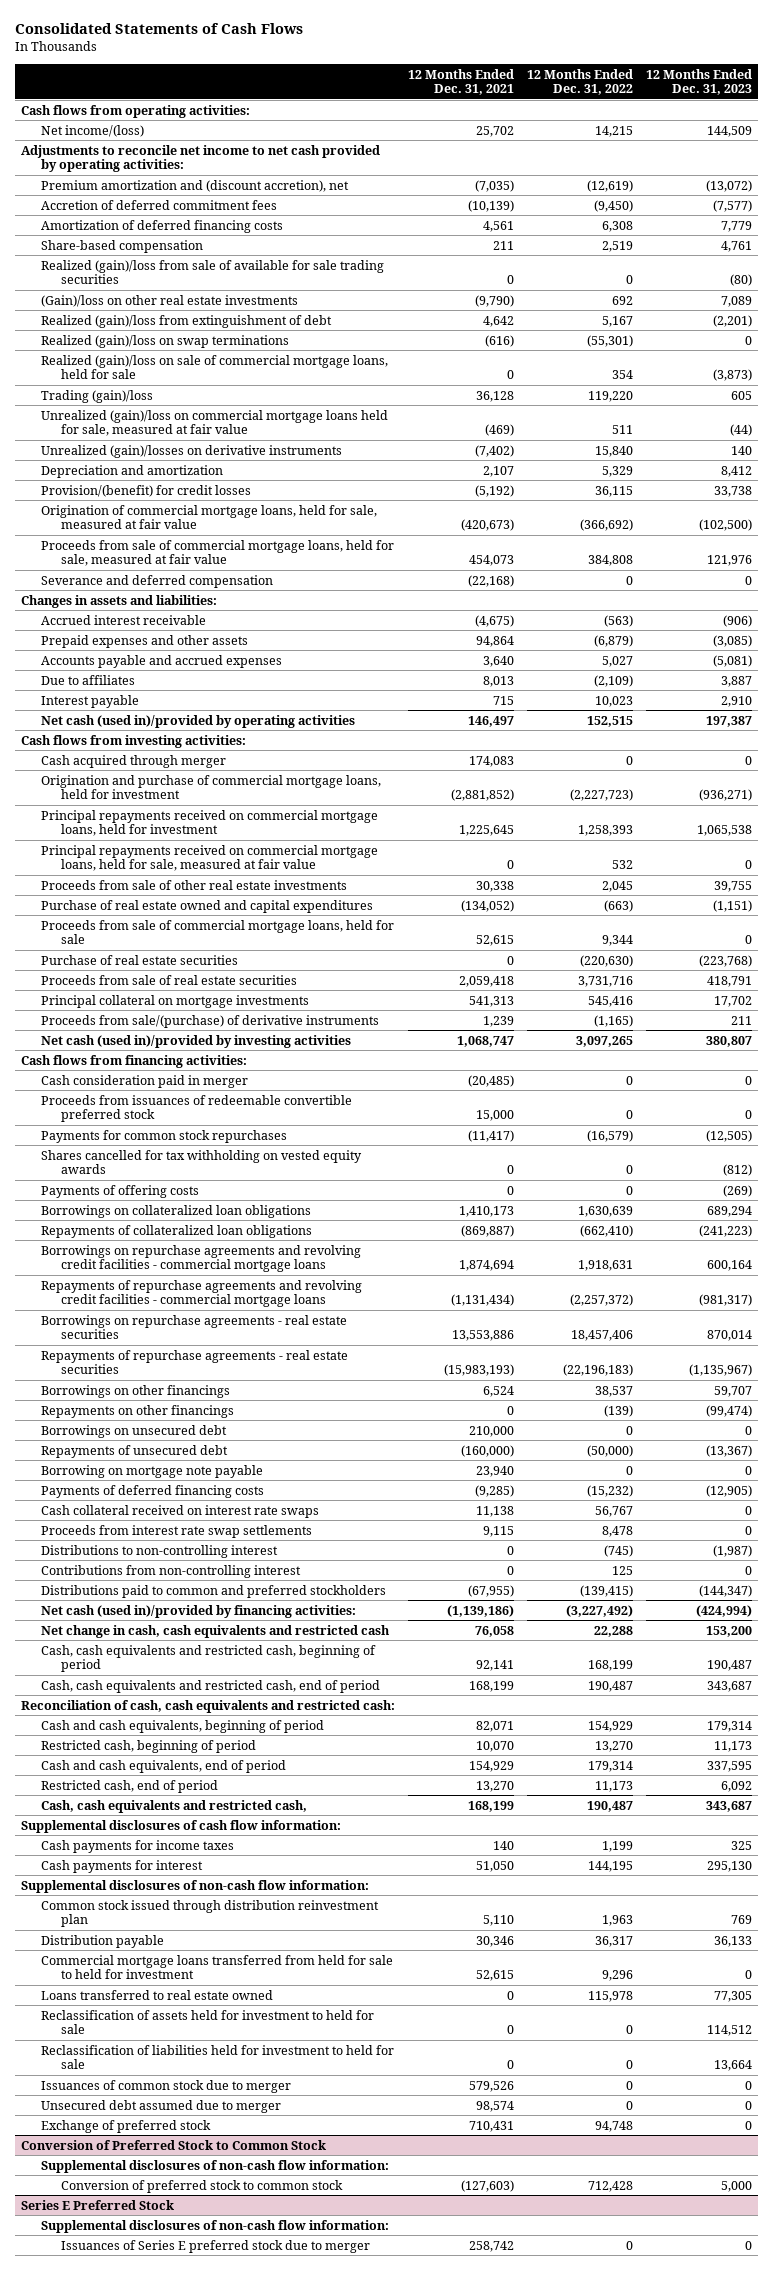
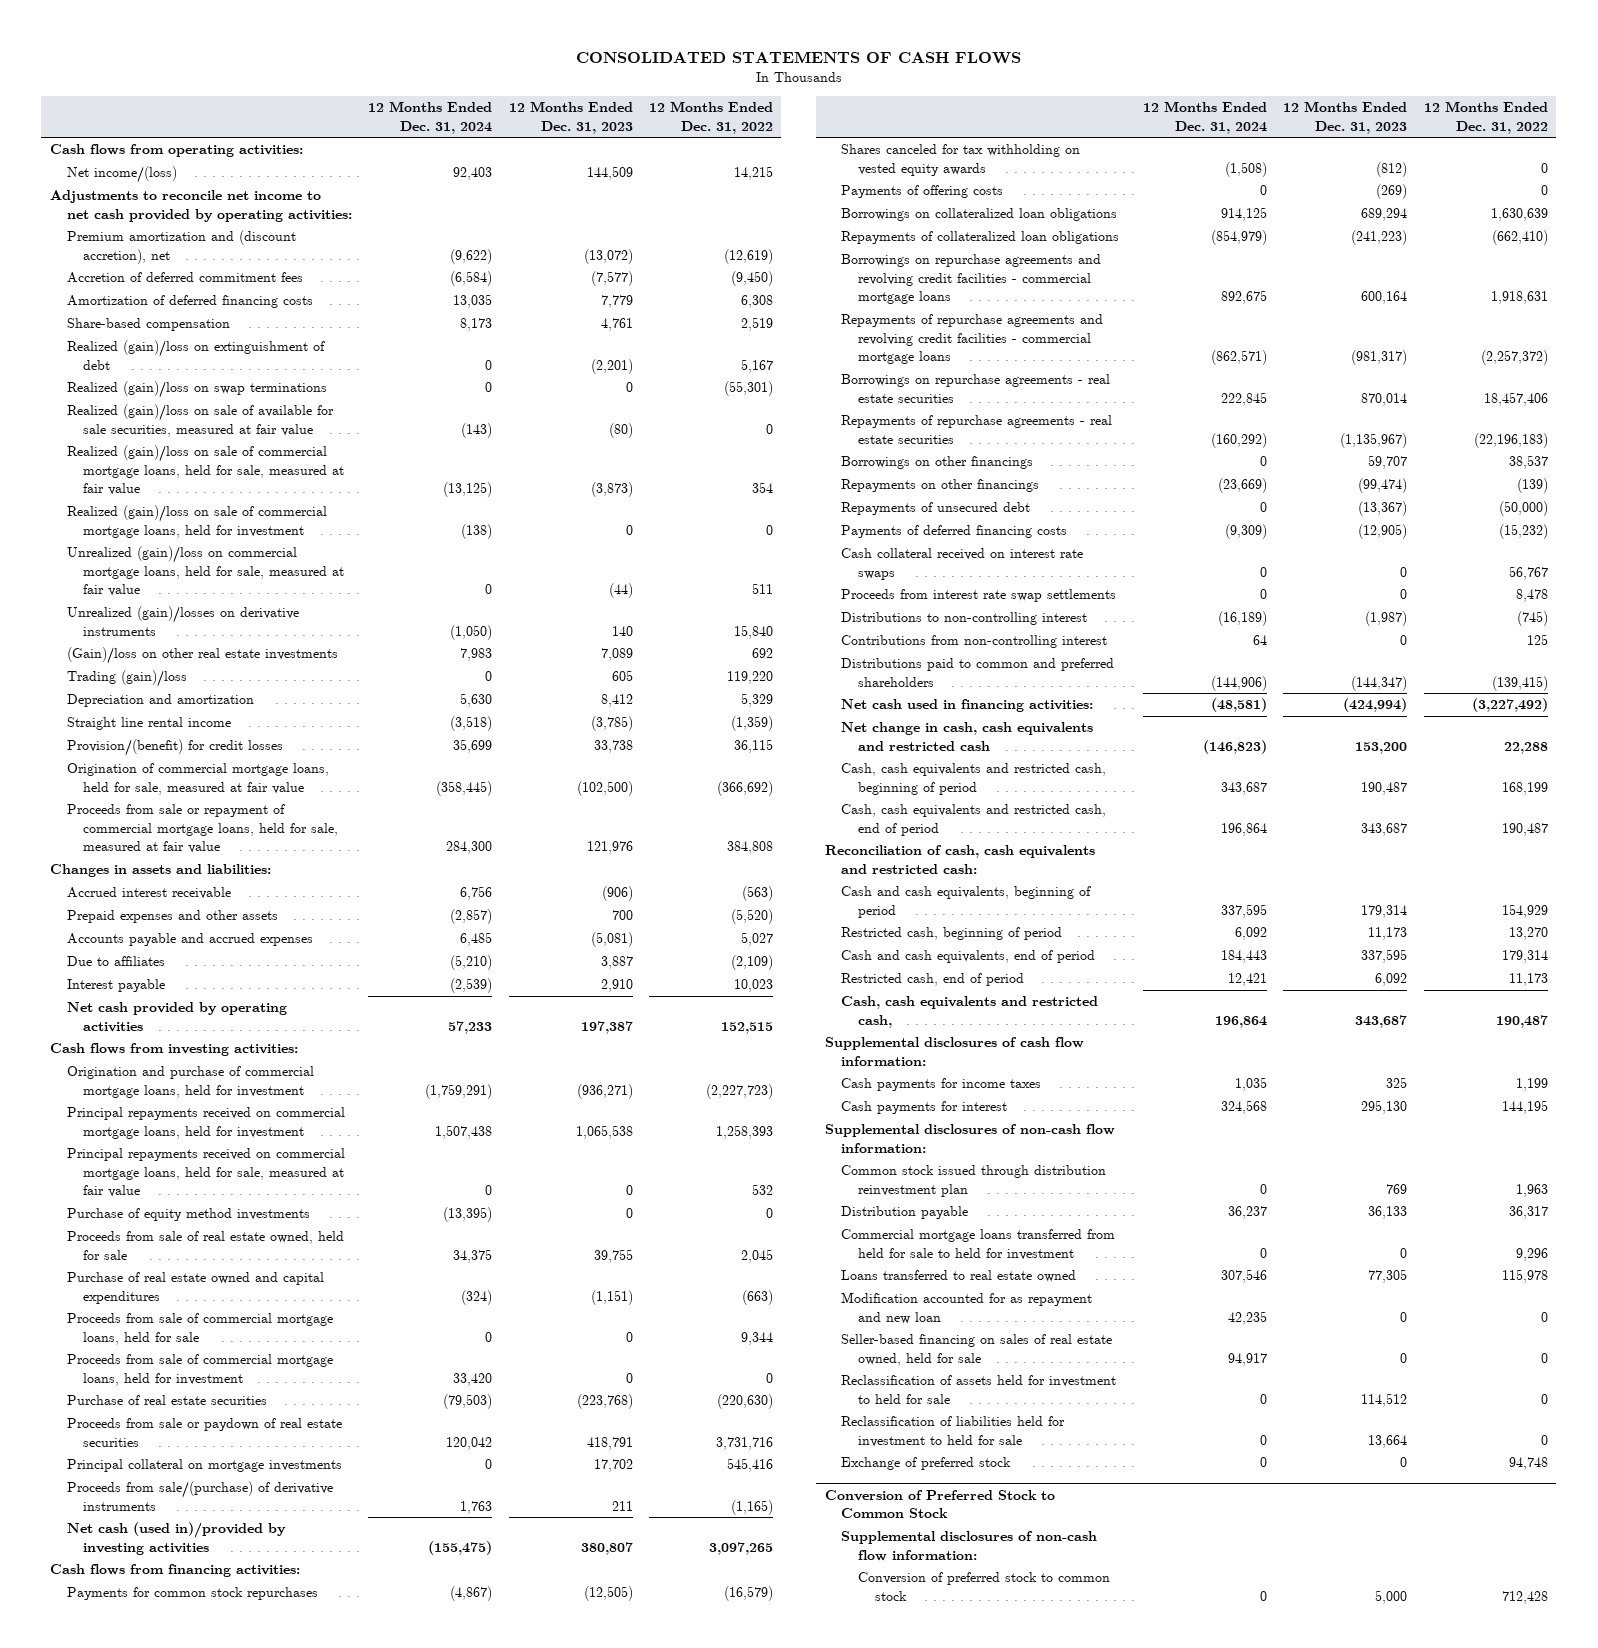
- Consolidated Statements of Cash Flows
+ CONSOLIDATED STATEMENTS OF CASH FLOWS
- | 12 Months Ended Dec. 31, 2021 | 12 Months Ended Dec. 31, 2022 | 12 Months Ended Dec. 31, 2023
+ | 12 Months Ended Dec. 31, 2024 | 12 Months Ended Dec. 31, 2023 | 12 Months Ended Dec. 31, 2022
- Realized (gain)/loss from sale of available for sale trading securities | 0 | 0 | (80)
- Realized (gain)/loss from extinguishment of debt | 4,642 | 5,167 | (2,201)
+ Realized (gain)/loss on extinguishment of debt | 0 | (2,201) | 5,167
- Realized (gain)/loss on sale of commercial mortgage loans, held for sale | 0 | 354 | (3,873)
- Unrealized (gain)/loss on commercial mortgage loans held for sale, measured at fair value | (469) | 511 | (44)
+ Realized (gain)/loss on sale of available for sale securities, measured at fair value | (143) | (80) | 0
+ Realized (gain)/loss on sale of commercial mortgage loans, held for sale, measured at fair value | (13,125) | (3,873) | 354
+ Realized (gain)/loss on sale of commercial mortgage loans, held for investment | (138) | 0 | 0
+ Unrealized (gain)/loss on commercial mortgage loans, held for sale, measured at fair value | 0 | (44) | 511
moved down: (Gain)/loss on other real estate investments | 7,983 | 7,089 | 692
moved down: Trading (gain)/loss | 0 | 605 | 119,220
+ Straight line rental income | (3,518) | (3,785) | (1,359)
- Proceeds from sale of commercial mortgage loans, held for sale, measured at fair value | 454,073 | 384,808 | 121,976
- Severance and deferred compensation | (22,168) | 0 | 0
+ Proceeds from sale or repayment of commercial mortgage loans, held for sale, measured at fair value | 284,300 | 121,976 | 384,808
- Prepaid expenses and other assets | 94,864 | (6,879) | (3,085)
+ Prepaid expenses and other assets | (2,857) | 700 | (5,520)
- Net cash (used in)/provided by operating activities | 146,497 | 152,515 | 197,387
+ Net cash provided by operating activities | 57,233 | 197,387 | 152,515
- Cash acquired through merger | 174,083 | 0 | 0
- Proceeds from sale of other real estate investments | 30,338 | 2,045 | 39,755
+ Purchase of equity method investments | (13,395) | 0 | 0
+ Proceeds from sale of real estate owned, held for sale | 34,375 | 39,755 | 2,045
+ Proceeds from sale of commercial mortgage loans, held for investment | 33,420 | 0 | 0
- Proceeds from sale of real estate securities | 2,059,418 | 3,731,716 | 418,791
+ Proceeds from sale or paydown of real estate securities | 120,042 | 418,791 | 3,731,716
- Cash consideration paid in merger | (20,485) | 0 | 0
- Proceeds from issuances of redeemable convertible preferred stock | 15,000 | 0 | 0
- Shares cancelled for tax withholding on vested equity awards | 0 | 0 | (812)
+ Shares canceled for tax withholding on vested equity awards | (1,508) | (812) | 0
- Borrowings on unsecured debt | 210,000 | 0 | 0
- Borrowing on mortgage note payable | 23,940 | 0 | 0
- Distributions paid to common and preferred stockholders | (67,955) | (139,415) | (144,347)
- Net cash (used in)/provided by financing activities: | (1,139,186) | (3,227,492) | (424,994)
+ Distributions paid to common and preferred shareholders | (144,906) | (144,347) | (139,415)
+ Net cash used in financing activities: | (48,581) | (424,994) | (3,227,492)
+ Modification accounted for as repayment and new loan | 42,235 | 0 | 0
+ Seller-based financing on sales of real estate owned, held for sale | 94,917 | 0 | 0
- Issuances of common stock due to merger | 579,526 | 0 | 0
- Unsecured debt assumed due to merger | 98,574 | 0 | 0
- Series E Preferred Stock
- Supplemental disclosures of non-cash flow information:
- Issuances of Series E preferred stock due to merger | 258,742 | 0 | 0

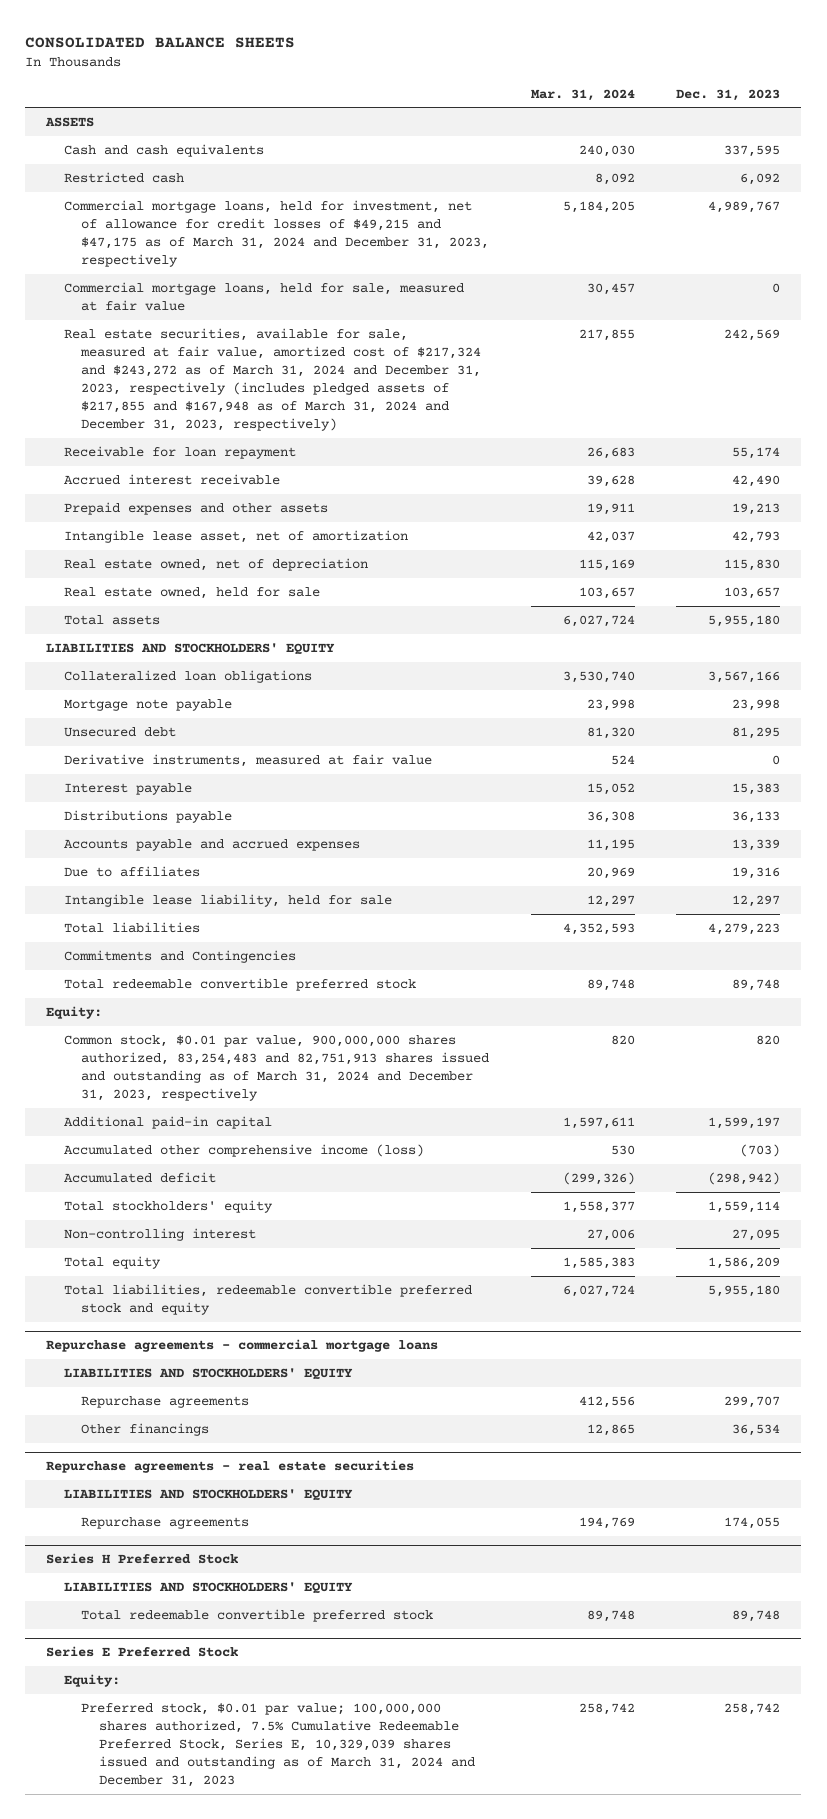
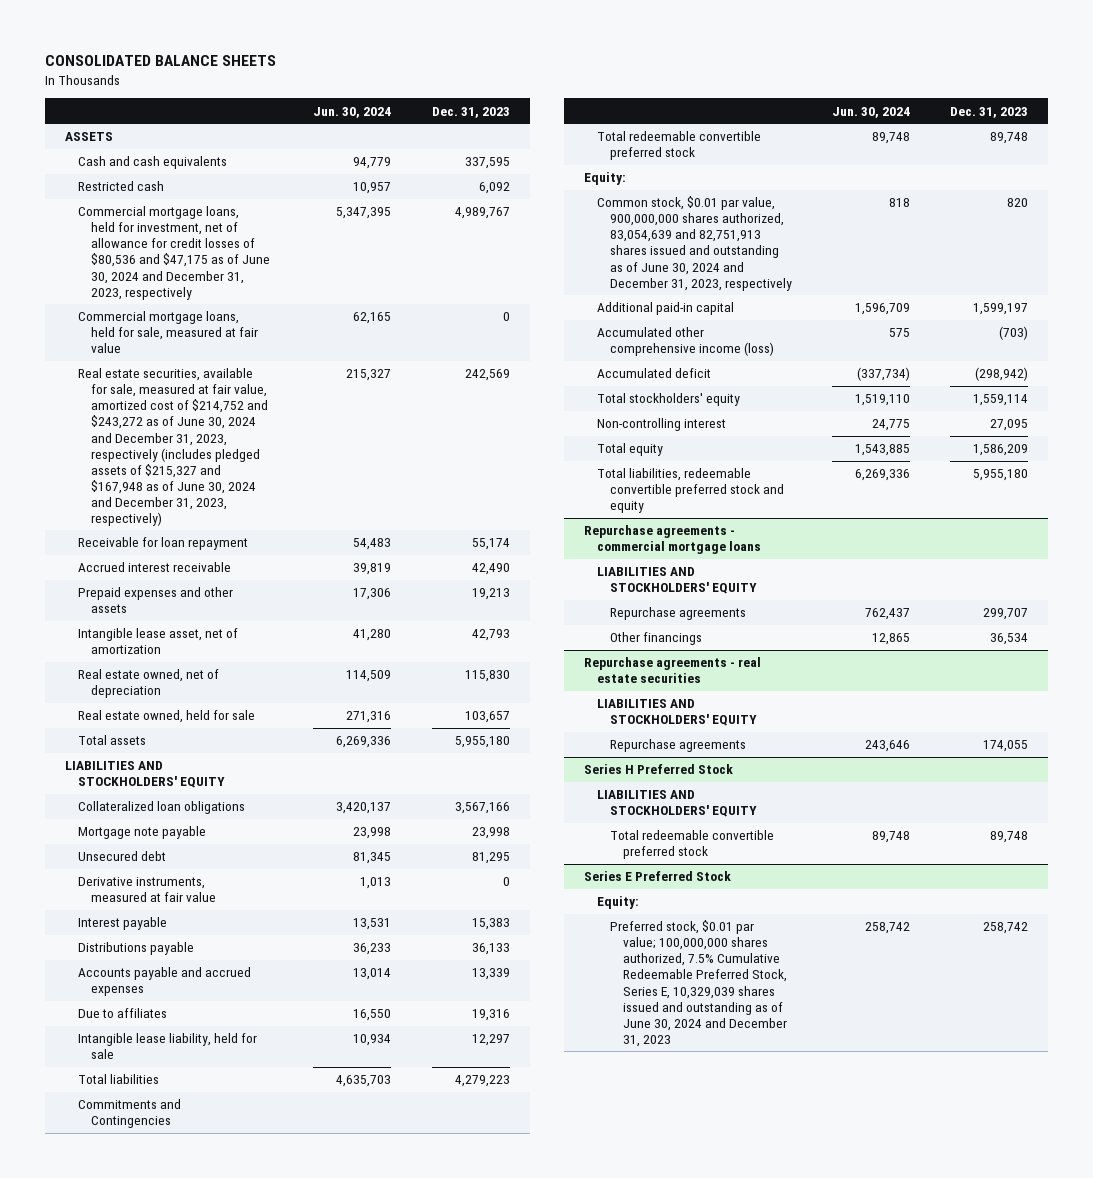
- | Mar. 31, 2024 | Dec. 31, 2023
+ | Jun. 30, 2024 | Dec. 31, 2023
- Commercial mortgage loans, held for investment, net of allowance for credit losses of $49,215 and $47,175 as of March 31, 2024 and December 31, 2023, respectively | 5,184,205 | 4,989,767
+ Commercial mortgage loans, held for investment, net of allowance for credit losses of $80,536 and $47,175 as of June 30, 2024 and December 31, 2023, respectively | 5,347,395 | 4,989,767
- Real estate securities, available for sale, measured at fair value, amortized cost of $217,324 and $243,272 as of March 31, 2024 and December 31, 2023, respectively (includes pledged assets of $217,855 and $167,948 as of March 31, 2024 and December 31, 2023, respectively) | 217,855 | 242,569
+ Real estate securities, available for sale, measured at fair value, amortized cost of $214,752 and $243,272 as of June 30, 2024 and December 31, 2023, respectively (includes pledged assets of $215,327 and $167,948 as of June 30, 2024 and December 31, 2023, respectively) | 215,327 | 242,569
- Common stock, $0.01 par value, 900,000,000 shares authorized, 83,254,483 and 82,751,913 shares issued and outstanding as of March 31, 2024 and December 31, 2023, respectively | 820 | 820
+ Common stock, $0.01 par value, 900,000,000 shares authorized, 83,054,639 and 82,751,913 shares issued and outstanding as of June 30, 2024 and December 31, 2023, respectively | 818 | 820
@ Series E Preferred Stock
- Preferred stock, $0.01 par value; 100,000,000 shares authorized, 7.5% Cumulative Redeemable Preferred Stock, Series E, 10,329,039 shares issued and outstanding as of March 31, 2024 and December 31, 2023 | 258,742 | 258,742
+ Preferred stock, $0.01 par value; 100,000,000 shares authorized, 7.5% Cumulative Redeemable Preferred Stock, Series E, 10,329,039 shares issued and outstanding as of June 30, 2024 and December 31, 2023 | 258,742 | 258,742

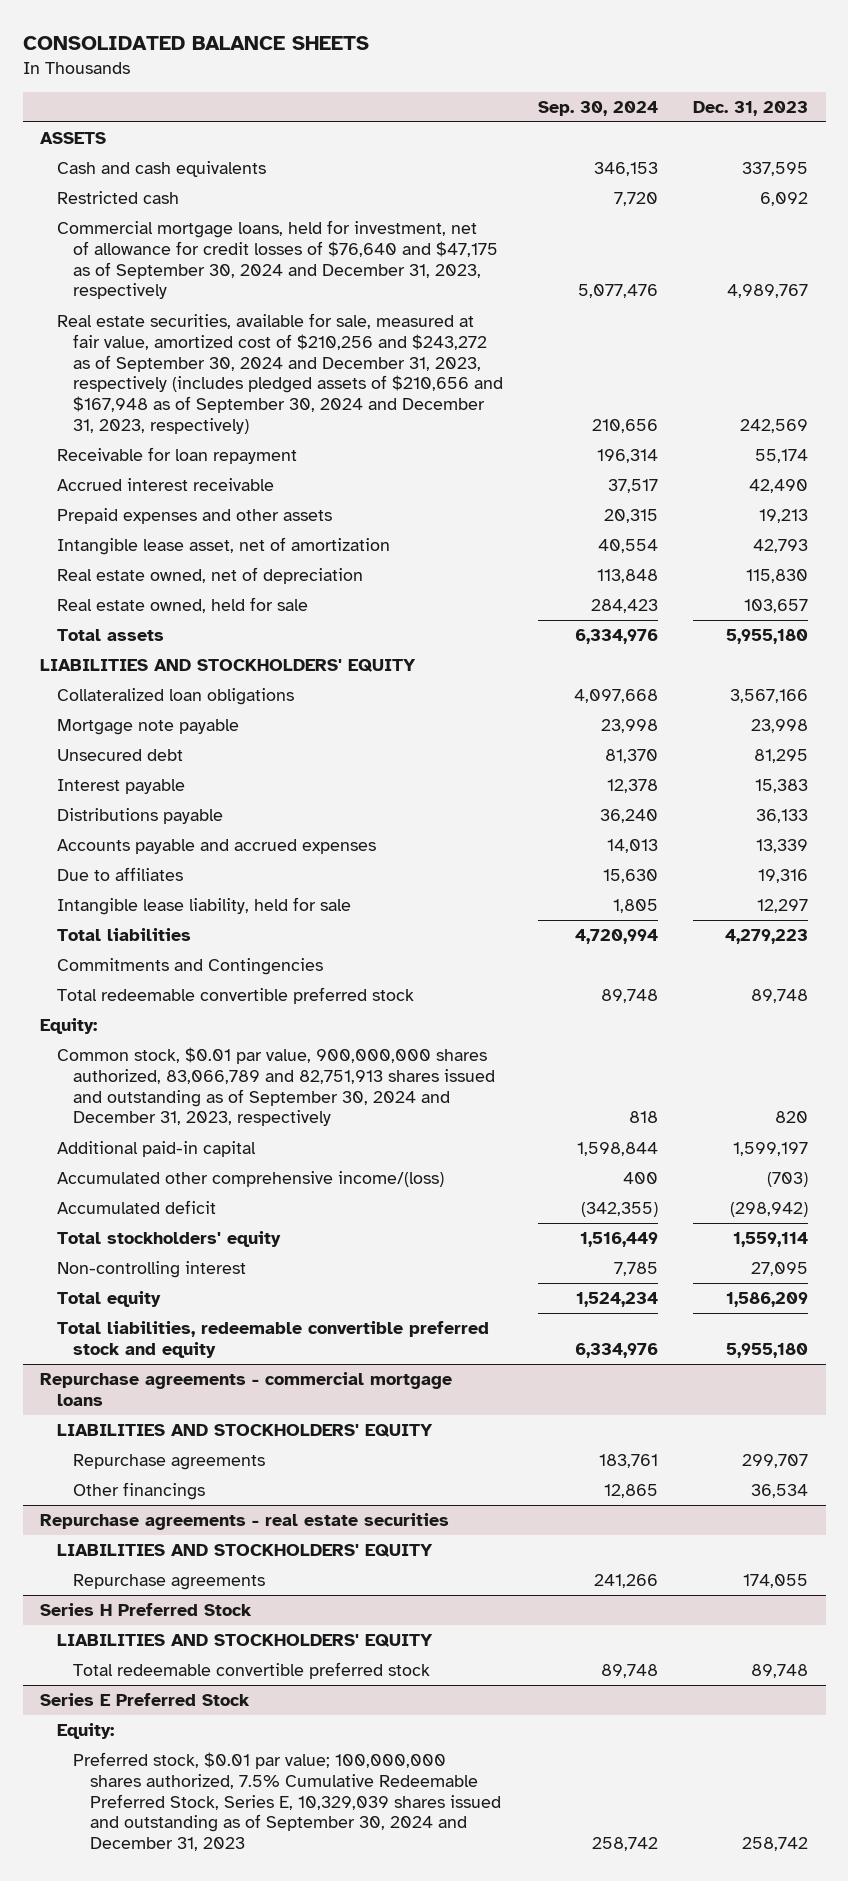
- | Jun. 30, 2024 | Dec. 31, 2023
+ | Sep. 30, 2024 | Dec. 31, 2023
- Commercial mortgage loans, held for investment, net of allowance for credit losses of $80,536 and $47,175 as of June 30, 2024 and December 31, 2023, respectively | 5,347,395 | 4,989,767
- Commercial mortgage loans, held for sale, measured at fair value | 62,165 | 0
- Real estate securities, available for sale, measured at fair value, amortized cost of $214,752 and $243,272 as of June 30, 2024 and December 31, 2023, respectively (includes pledged assets of $215,327 and $167,948 as of June 30, 2024 and December 31, 2023, respectively) | 215,327 | 242,569
+ Commercial mortgage loans, held for investment, net of allowance for credit losses of $76,640 and $47,175 as of September 30, 2024 and December 31, 2023, respectively | 5,077,476 | 4,989,767
+ Real estate securities, available for sale, measured at fair value, amortized cost of $210,256 and $243,272 as of September 30, 2024 and December 31, 2023, respectively (includes pledged assets of $210,656 and $167,948 as of September 30, 2024 and December 31, 2023, respectively) | 210,656 | 242,569
- Derivative instruments, measured at fair value | 1,013 | 0
- Common stock, $0.01 par value, 900,000,000 shares authorized, 83,054,639 and 82,751,913 shares issued and outstanding as of June 30, 2024 and December 31, 2023, respectively | 818 | 820
+ Common stock, $0.01 par value, 900,000,000 shares authorized, 83,066,789 and 82,751,913 shares issued and outstanding as of September 30, 2024 and December 31, 2023, respectively | 818 | 820
- Accumulated other comprehensive income (loss) | 575 | (703)
+ Accumulated other comprehensive income/(loss) | 400 | (703)
@ Series E Preferred Stock
- Preferred stock, $0.01 par value; 100,000,000 shares authorized, 7.5% Cumulative Redeemable Preferred Stock, Series E, 10,329,039 shares issued and outstanding as of June 30, 2024 and December 31, 2023 | 258,742 | 258,742
+ Preferred stock, $0.01 par value; 100,000,000 shares authorized, 7.5% Cumulative Redeemable Preferred Stock, Series E, 10,329,039 shares issued and outstanding as of September 30, 2024 and December 31, 2023 | 258,742 | 258,742

